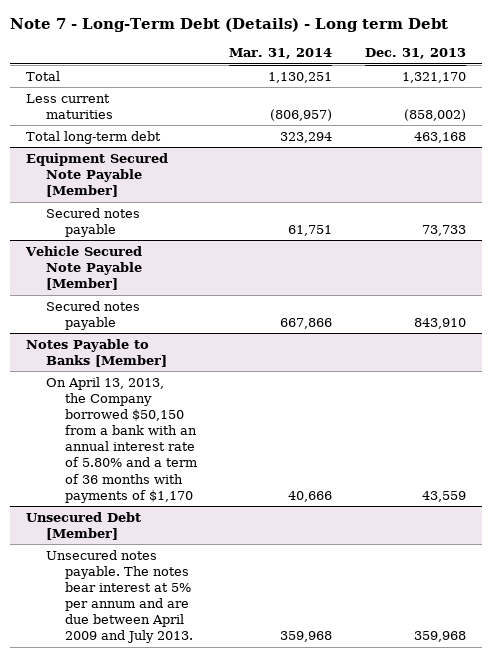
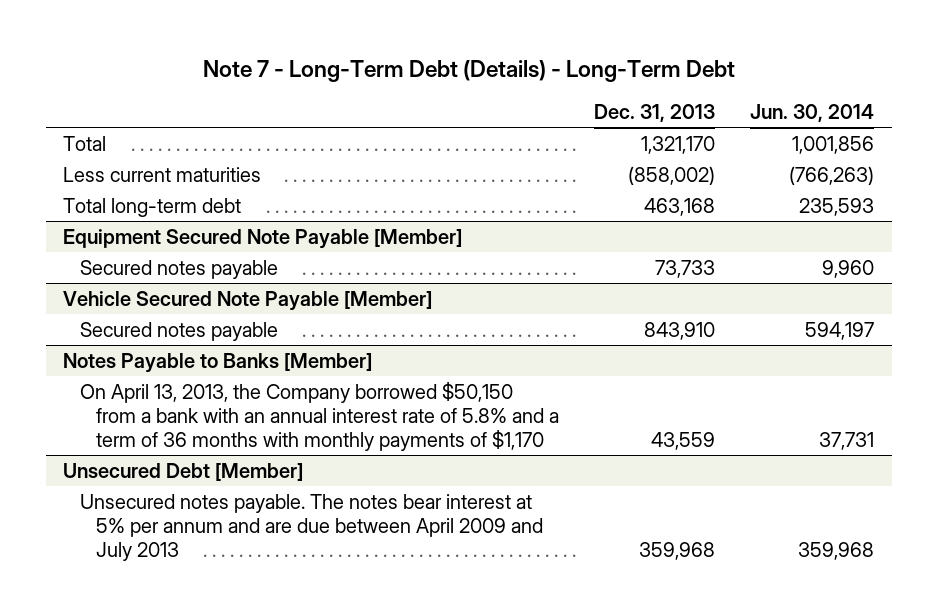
- Note 7 - Long-Term Debt (Details) - Long term Debt
+ Note 7 - Long-Term Debt (Details) - Long-Term Debt
- | Mar. 31, 2014 | Dec. 31, 2013
+ | Dec. 31, 2013 | Jun. 30, 2014
@ Notes Payable to Banks [Member]
- On April 13, 2013, the Company borrowed $50,150 from a bank with an annual interest rate of 5.80% and a term of 36 months with payments of $1,170 | 40,666 | 43,559
+ On April 13, 2013, the Company borrowed $50,150 from a bank with an annual interest rate of 5.8% and a term of 36 months with monthly payments of $1,170 | 43,559 | 37,731
@ Unsecured Debt [Member]
- Unsecured notes payable. The notes bear interest at 5% per annum and are due between April 2009 and July 2013. | 359,968 | 359,968
+ Unsecured notes payable. The notes bear interest at 5% per annum and are due between April 2009 and July 2013 | 359,968 | 359,968

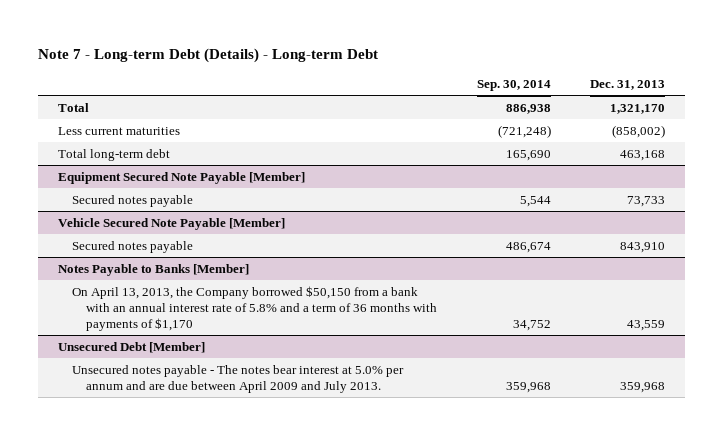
- Note 7 - Long-Term Debt (Details) - Long-Term Debt
+ Note 7 - Long-term Debt (Details) - Long-term Debt
- | Dec. 31, 2013 | Jun. 30, 2014
+ | Sep. 30, 2014 | Dec. 31, 2013
@ Notes Payable to Banks [Member]
- On April 13, 2013, the Company borrowed $50,150 from a bank with an annual interest rate of 5.8% and a term of 36 months with monthly payments of $1,170 | 43,559 | 37,731
+ On April 13, 2013, the Company borrowed $50,150 from a bank with an annual interest rate of 5.8% and a term of 36 months with payments of $1,170 | 34,752 | 43,559
@ Unsecured Debt [Member]
- Unsecured notes payable. The notes bear interest at 5% per annum and are due between April 2009 and July 2013 | 359,968 | 359,968
+ Unsecured notes payable - The notes bear interest at 5.0% per annum and are due between April 2009 and July 2013. | 359,968 | 359,968

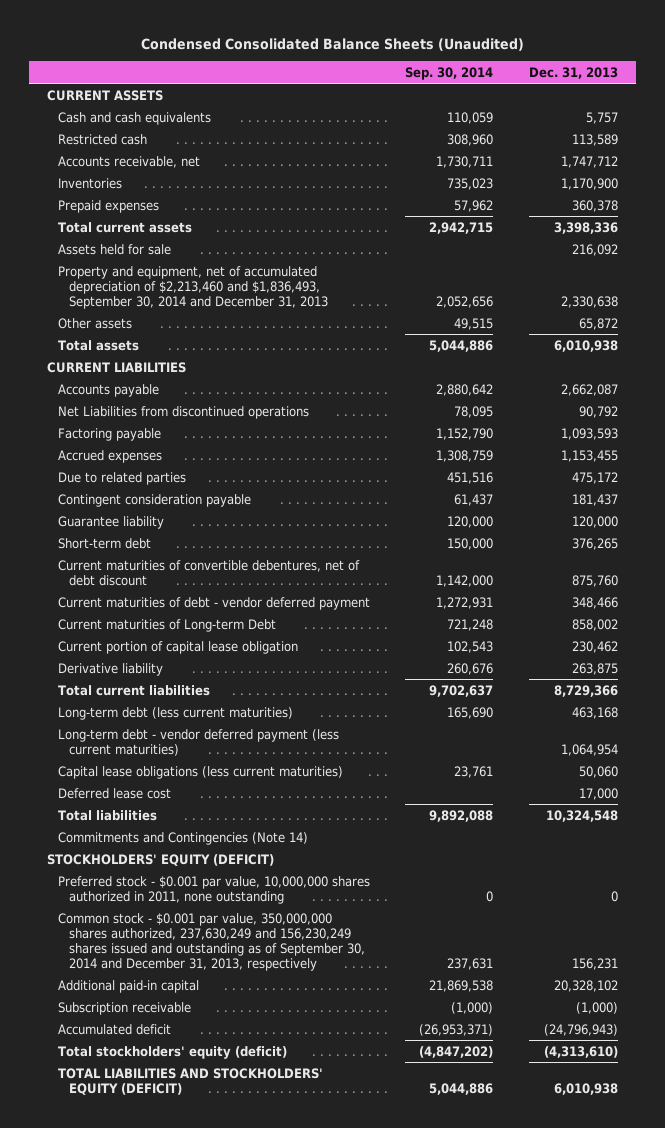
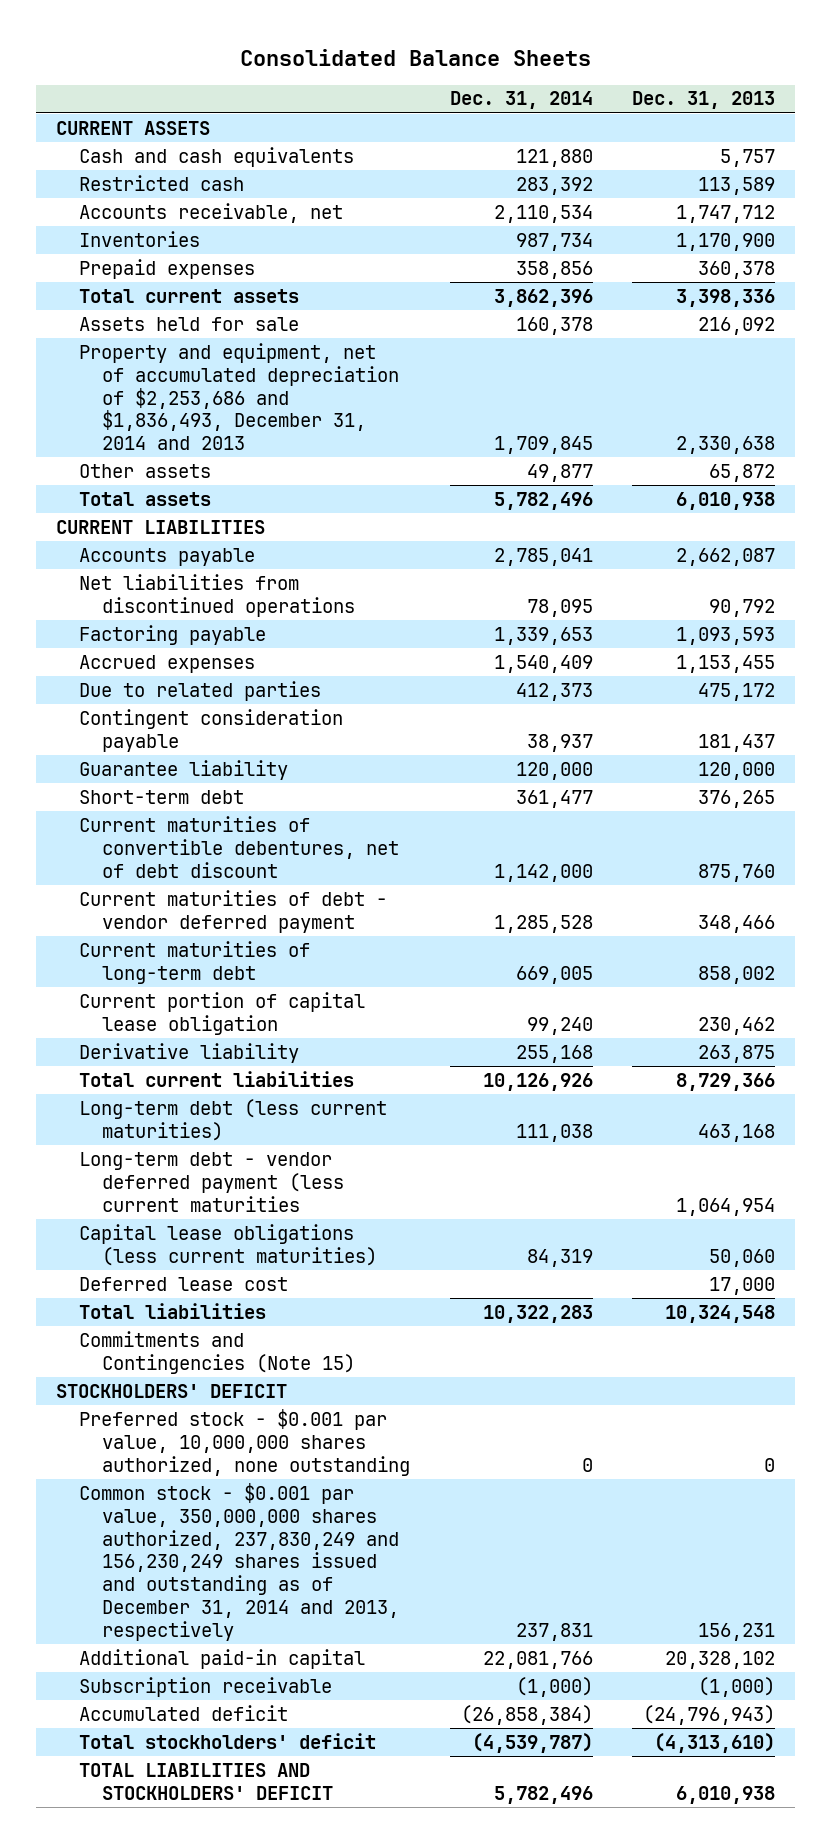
- Condensed Consolidated Balance Sheets (Unaudited)
+ Consolidated Balance Sheets
- | Sep. 30, 2014 | Dec. 31, 2013
+ | Dec. 31, 2014 | Dec. 31, 2013
- Property and equipment, net of accumulated depreciation of $2,213,460 and $1,836,493, September 30, 2014 and December 31, 2013 | 2,052,656 | 2,330,638
+ Property and equipment, net of accumulated depreciation of $2,253,686 and $1,836,493, December 31, 2014 and 2013 | 1,709,845 | 2,330,638
- Net Liabilities from discontinued operations | 78,095 | 90,792
+ Net liabilities from discontinued operations | 78,095 | 90,792
- Current maturities of Long-term Debt | 721,248 | 858,002
+ Current maturities of long-term debt | 669,005 | 858,002
- Long-term debt - vendor deferred payment (less current maturities) | | 1,064,954
+ Long-term debt - vendor deferred payment (less current maturities | | 1,064,954
- Commitments and Contingencies (Note 14)
- STOCKHOLDERS' EQUITY (DEFICIT)
- Preferred stock - $0.001 par value, 10,000,000 shares authorized in 2011, none outstanding | 0 | 0
- Common stock - $0.001 par value, 350,000,000 shares authorized, 237,630,249 and 156,230,249 shares issued and outstanding as of September 30, 2014 and December 31, 2013, respectively | 237,631 | 156,231
+ Commitments and Contingencies (Note 15)
+ STOCKHOLDERS' DEFICIT
+ Preferred stock - $0.001 par value, 10,000,000 shares authorized, none outstanding | 0 | 0
+ Common stock - $0.001 par value, 350,000,000 shares authorized, 237,830,249 and 156,230,249 shares issued and outstanding as of December 31, 2014 and 2013, respectively | 237,831 | 156,231
- Total stockholders' equity (deficit) | (4,847,202) | (4,313,610)
- TOTAL LIABILITIES AND STOCKHOLDERS' EQUITY (DEFICIT) | 5,044,886 | 6,010,938
+ Total stockholders' deficit | (4,539,787) | (4,313,610)
+ TOTAL LIABILITIES AND STOCKHOLDERS' DEFICIT | 5,782,496 | 6,010,938

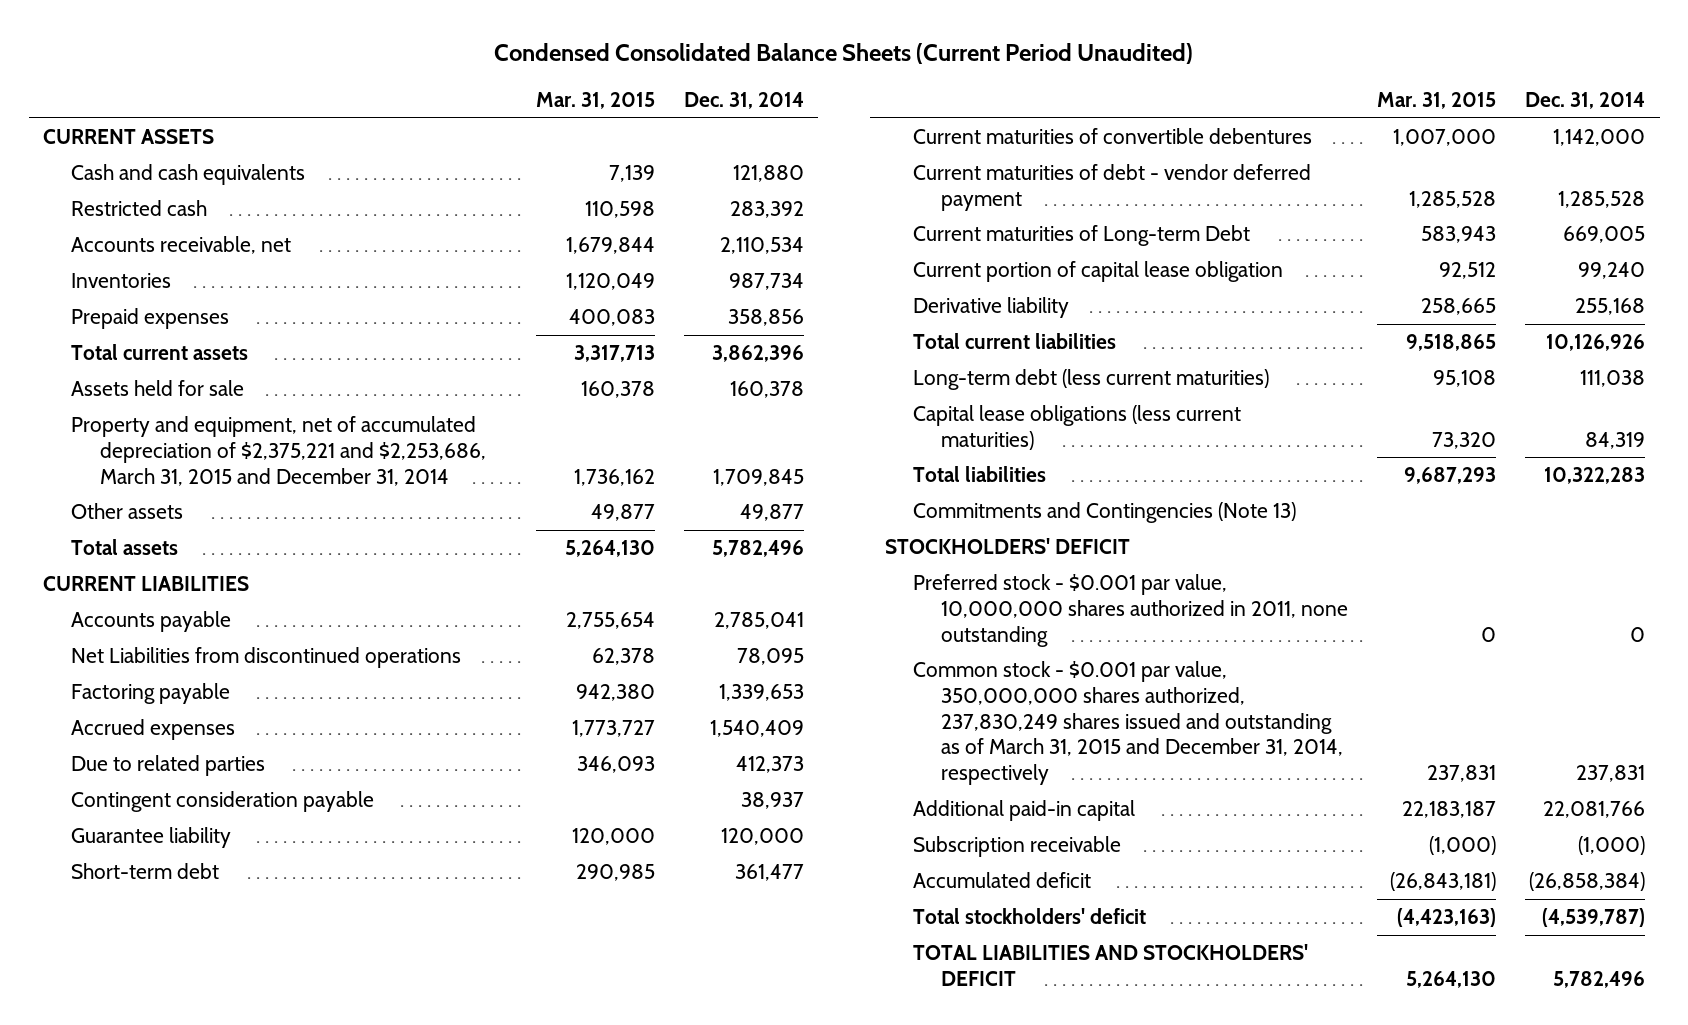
- Consolidated Balance Sheets
+ Condensed Consolidated Balance Sheets (Current Period Unaudited)
- | Dec. 31, 2014 | Dec. 31, 2013
+ | Mar. 31, 2015 | Dec. 31, 2014
- Property and equipment, net of accumulated depreciation of $2,253,686 and $1,836,493, December 31, 2014 and 2013 | 1,709,845 | 2,330,638
+ Property and equipment, net of accumulated depreciation of $2,375,221 and $2,253,686, March 31, 2015 and December 31, 2014 | 1,736,162 | 1,709,845
- Net liabilities from discontinued operations | 78,095 | 90,792
+ Net Liabilities from discontinued operations | 62,378 | 78,095
- Current maturities of convertible debentures, net of debt discount | 1,142,000 | 875,760
+ Current maturities of convertible debentures | 1,007,000 | 1,142,000
- Current maturities of long-term debt | 669,005 | 858,002
+ Current maturities of Long-term Debt | 583,943 | 669,005
- Long-term debt - vendor deferred payment (less current maturities | | 1,064,954
- Deferred lease cost | | 17,000
- Commitments and Contingencies (Note 15)
+ Commitments and Contingencies (Note 13)
- Preferred stock - $0.001 par value, 10,000,000 shares authorized, none outstanding | 0 | 0
- Common stock - $0.001 par value, 350,000,000 shares authorized, 237,830,249 and 156,230,249 shares issued and outstanding as of December 31, 2014 and 2013, respectively | 237,831 | 156,231
+ Preferred stock - $0.001 par value, 10,000,000 shares authorized in 2011, none outstanding | 0 | 0
+ Common stock - $0.001 par value, 350,000,000 shares authorized, 237,830,249 shares issued and outstanding as of March 31, 2015 and December 31, 2014, respectively | 237,831 | 237,831

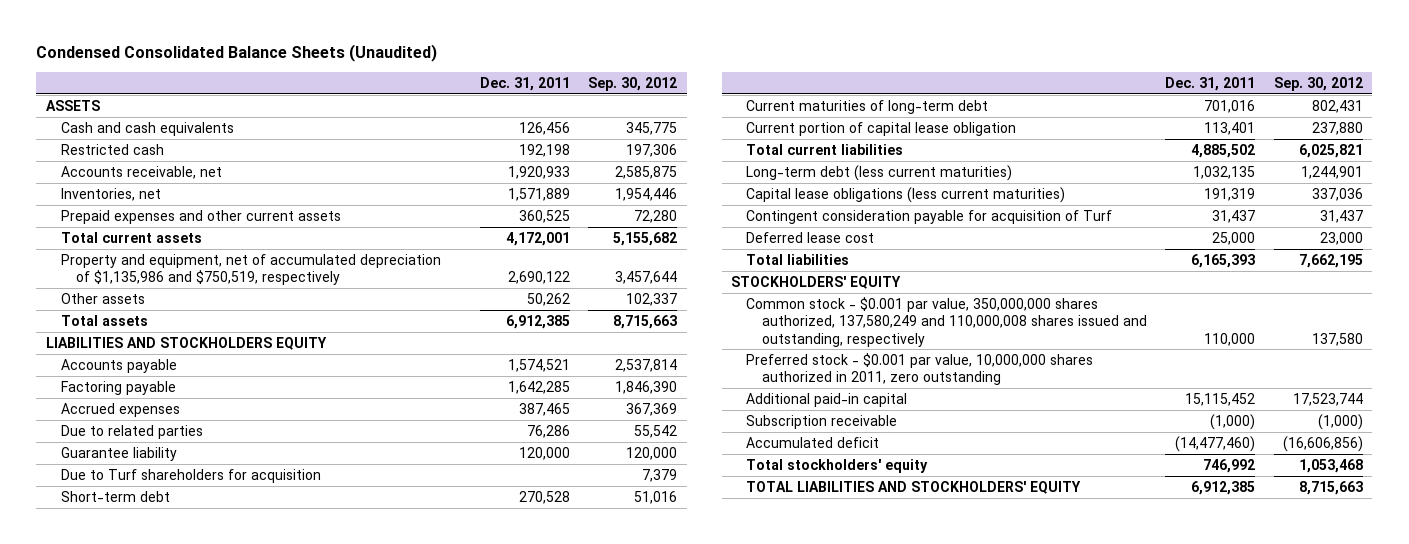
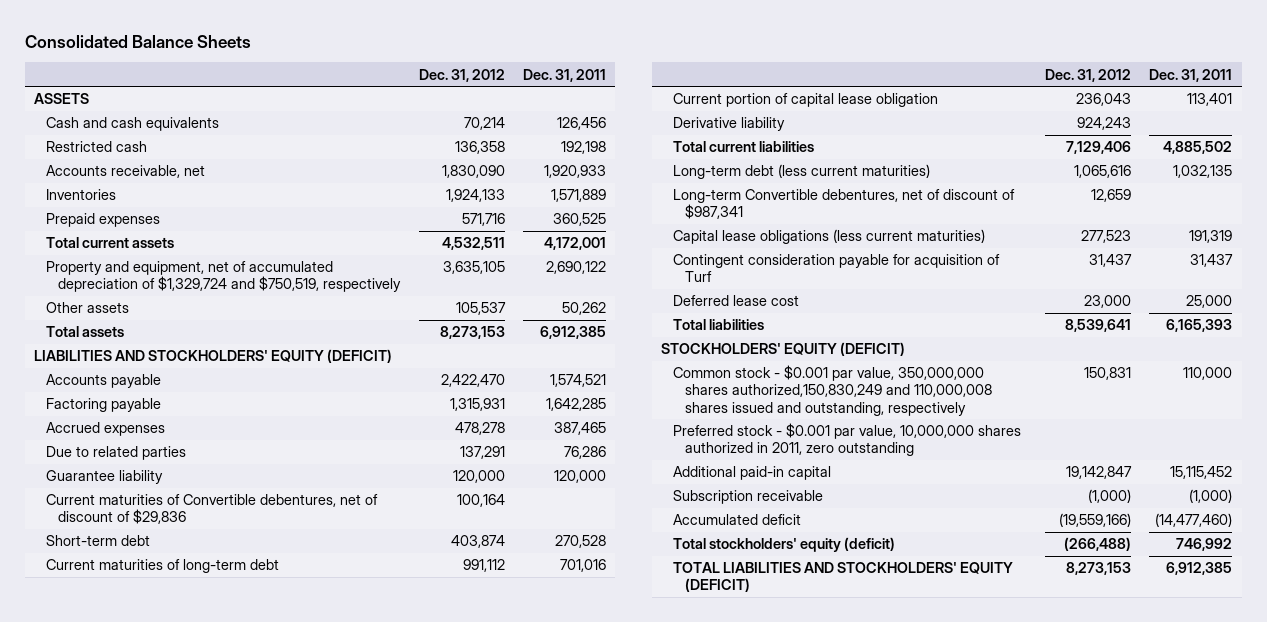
- Condensed Consolidated Balance Sheets (Unaudited)
+ Consolidated Balance Sheets
- | Dec. 31, 2011 | Sep. 30, 2012
+ | Dec. 31, 2012 | Dec. 31, 2011
- Inventories, net | 1,571,889 | 1,954,446
- Prepaid expenses and other current assets | 360,525 | 72,280
+ Inventories | 1,924,133 | 1,571,889
+ Prepaid expenses | 571,716 | 360,525
- Property and equipment, net of accumulated depreciation of $1,135,986 and $750,519, respectively | 2,690,122 | 3,457,644
+ Property and equipment, net of accumulated depreciation of $1,329,724 and $750,519, respectively | 3,635,105 | 2,690,122
- LIABILITIES AND STOCKHOLDERS EQUITY
+ LIABILITIES AND STOCKHOLDERS' EQUITY (DEFICIT)
- Due to Turf shareholders for acquisition | | 7,379
+ Current maturities of Convertible debentures, net of discount of $29,836 | 100,164 |
+ Derivative liability | 924,243 |
+ Long-term Convertible debentures, net of discount of $987,341 | 12,659 |
- STOCKHOLDERS' EQUITY
- Common stock - $0.001 par value, 350,000,000 shares authorized, 137,580,249 and 110,000,008 shares issued and outstanding, respectively | 110,000 | 137,580
+ STOCKHOLDERS' EQUITY (DEFICIT)
+ Common stock - $0.001 par value, 350,000,000 shares authorized,150,830,249 and 110,000,008 shares issued and outstanding, respectively | 150,831 | 110,000
- Total stockholders' equity | 746,992 | 1,053,468
- TOTAL LIABILITIES AND STOCKHOLDERS' EQUITY | 6,912,385 | 8,715,663
+ Total stockholders' equity (deficit) | (266,488) | 746,992
+ TOTAL LIABILITIES AND STOCKHOLDERS' EQUITY (DEFICIT) | 8,273,153 | 6,912,385

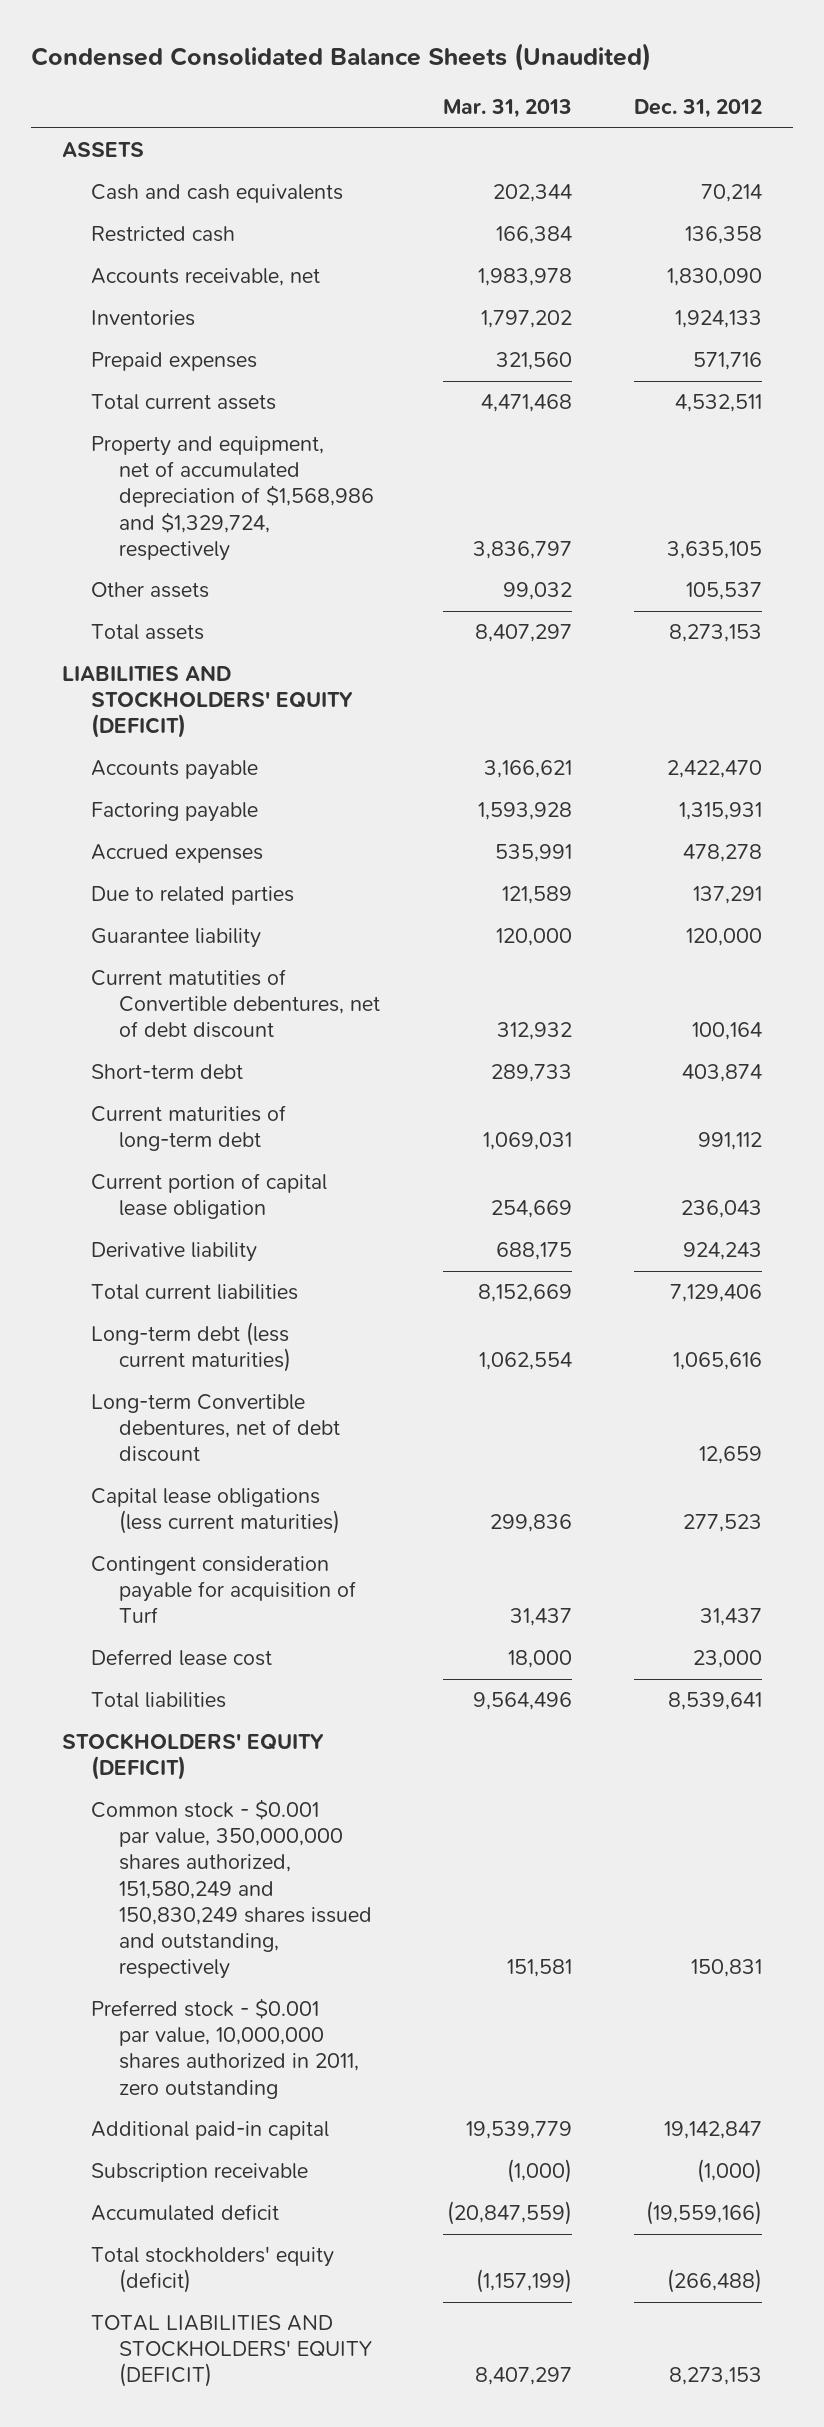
- Consolidated Balance Sheets
+ Condensed Consolidated Balance Sheets (Unaudited)
- | Dec. 31, 2012 | Dec. 31, 2011
+ | Mar. 31, 2013 | Dec. 31, 2012
- Property and equipment, net of accumulated depreciation of $1,329,724 and $750,519, respectively | 3,635,105 | 2,690,122
+ Property and equipment, net of accumulated depreciation of $1,568,986 and $1,329,724, respectively | 3,836,797 | 3,635,105
- Current maturities of Convertible debentures, net of discount of $29,836 | 100,164 |
+ Current matutities of Convertible debentures, net of debt discount | 312,932 | 100,164
- Long-term Convertible debentures, net of discount of $987,341 | 12,659 |
+ Long-term Convertible debentures, net of debt discount | | 12,659
- Common stock - $0.001 par value, 350,000,000 shares authorized,150,830,249 and 110,000,008 shares issued and outstanding, respectively | 150,831 | 110,000
+ Common stock - $0.001 par value, 350,000,000 shares authorized, 151,580,249 and 150,830,249 shares issued and outstanding, respectively | 151,581 | 150,831

